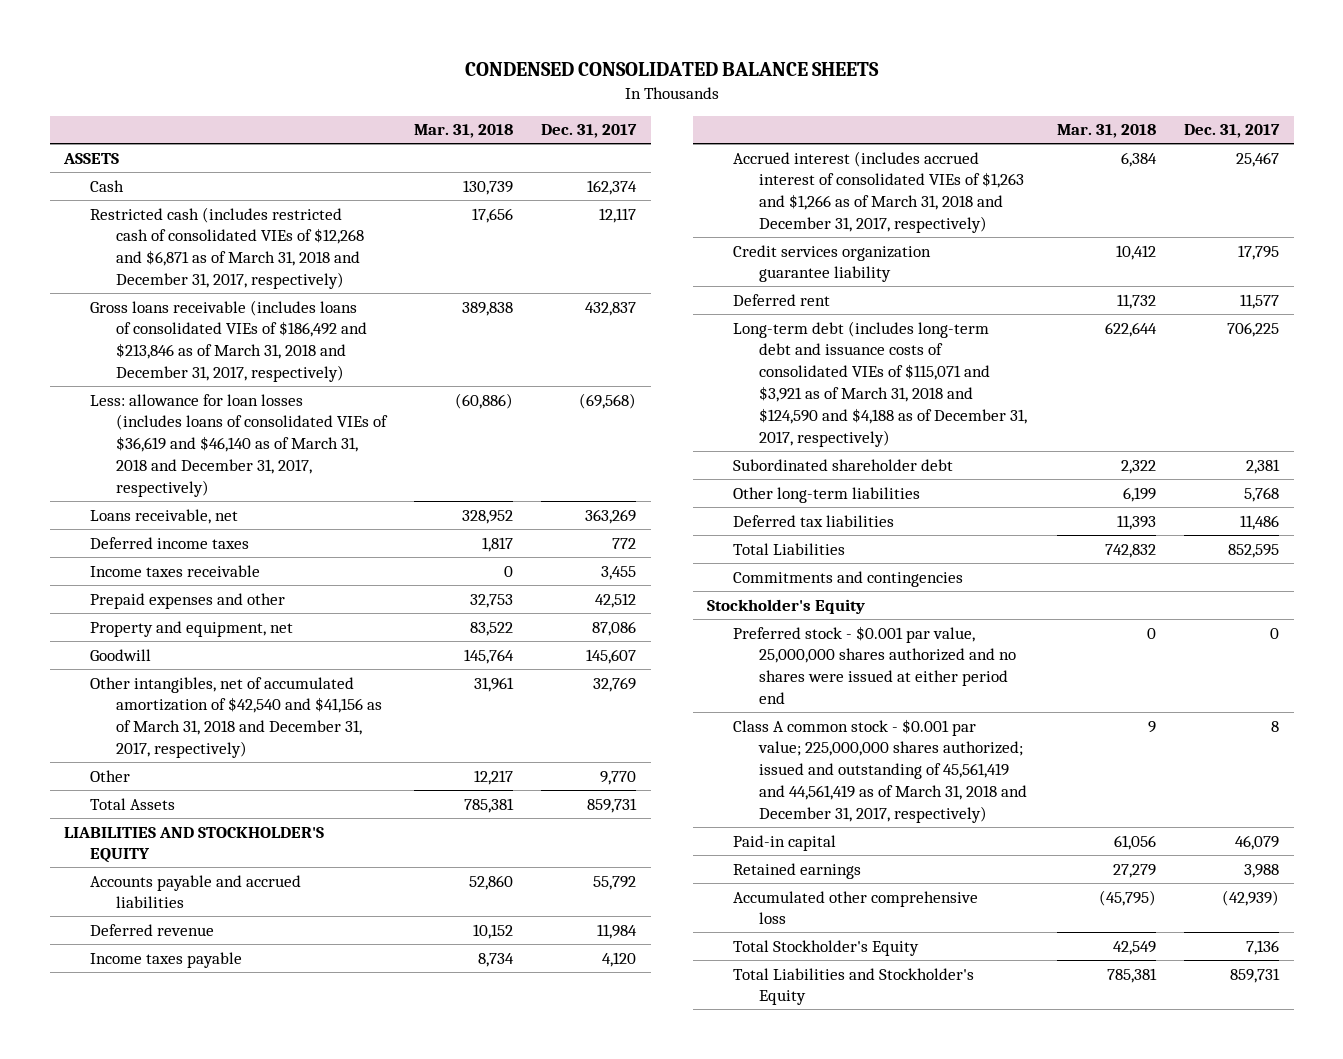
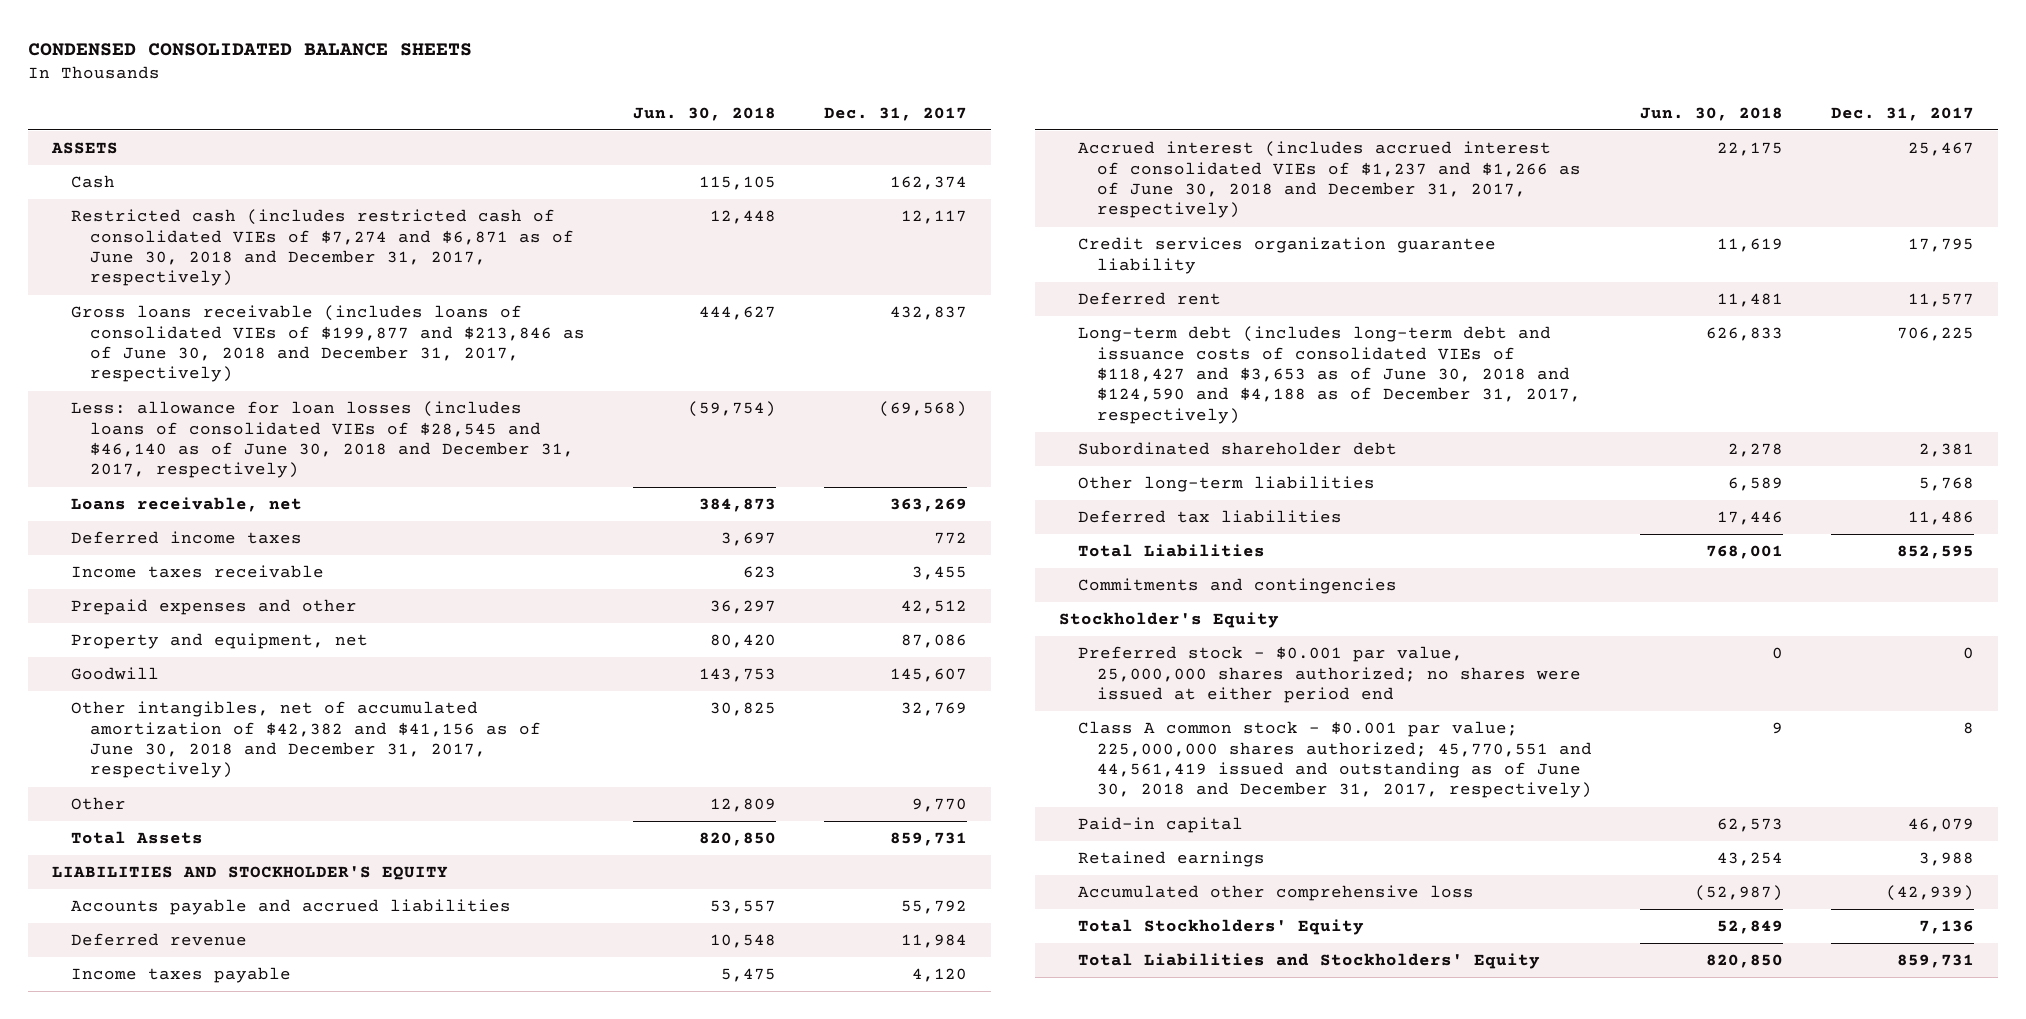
- | Mar. 31, 2018 | Dec. 31, 2017
+ | Jun. 30, 2018 | Dec. 31, 2017
- Restricted cash (includes restricted cash of consolidated VIEs of $12,268 and $6,871 as of March 31, 2018 and December 31, 2017, respectively) | 17,656 | 12,117
- Gross loans receivable (includes loans of consolidated VIEs of $186,492 and $213,846 as of March 31, 2018 and December 31, 2017, respectively) | 389,838 | 432,837
- Less: allowance for loan losses (includes loans of consolidated VIEs of $36,619 and $46,140 as of March 31, 2018 and December 31, 2017, respectively) | (60,886) | (69,568)
+ Restricted cash (includes restricted cash of consolidated VIEs of $7,274 and $6,871 as of June 30, 2018 and December 31, 2017, respectively) | 12,448 | 12,117
+ Gross loans receivable (includes loans of consolidated VIEs of $199,877 and $213,846 as of June 30, 2018 and December 31, 2017, respectively) | 444,627 | 432,837
+ Less: allowance for loan losses (includes loans of consolidated VIEs of $28,545 and $46,140 as of June 30, 2018 and December 31, 2017, respectively) | (59,754) | (69,568)
- Other intangibles, net of accumulated amortization of $42,540 and $41,156 as of March 31, 2018 and December 31, 2017, respectively) | 31,961 | 32,769
+ Other intangibles, net of accumulated amortization of $42,382 and $41,156 as of June 30, 2018 and December 31, 2017, respectively) | 30,825 | 32,769
- Accrued interest (includes accrued interest of consolidated VIEs of $1,263 and $1,266 as of March 31, 2018 and December 31, 2017, respectively) | 6,384 | 25,467
+ Accrued interest (includes accrued interest of consolidated VIEs of $1,237 and $1,266 as of June 30, 2018 and December 31, 2017, respectively) | 22,175 | 25,467
- Long-term debt (includes long-term debt and issuance costs of consolidated VIEs of $115,071 and $3,921 as of March 31, 2018 and $124,590 and $4,188 as of December 31, 2017, respectively) | 622,644 | 706,225
+ Long-term debt (includes long-term debt and issuance costs of consolidated VIEs of $118,427 and $3,653 as of June 30, 2018 and $124,590 and $4,188 as of December 31, 2017, respectively) | 626,833 | 706,225
- Preferred stock - $0.001 par value, 25,000,000 shares authorized and no shares were issued at either period end | 0 | 0
- Class A common stock - $0.001 par value; 225,000,000 shares authorized; issued and outstanding of 45,561,419 and 44,561,419 as of March 31, 2018 and December 31, 2017, respectively) | 9 | 8
+ Preferred stock - $0.001 par value, 25,000,000 shares authorized; no shares were issued at either period end | 0 | 0
+ Class A common stock - $0.001 par value; 225,000,000 shares authorized; 45,770,551 and 44,561,419 issued and outstanding as of June 30, 2018 and December 31, 2017, respectively) | 9 | 8
- Total Stockholder's Equity | 42,549 | 7,136
- Total Liabilities and Stockholder's Equity | 785,381 | 859,731
+ Total Stockholders' Equity | 52,849 | 7,136
+ Total Liabilities and Stockholders' Equity | 820,850 | 859,731

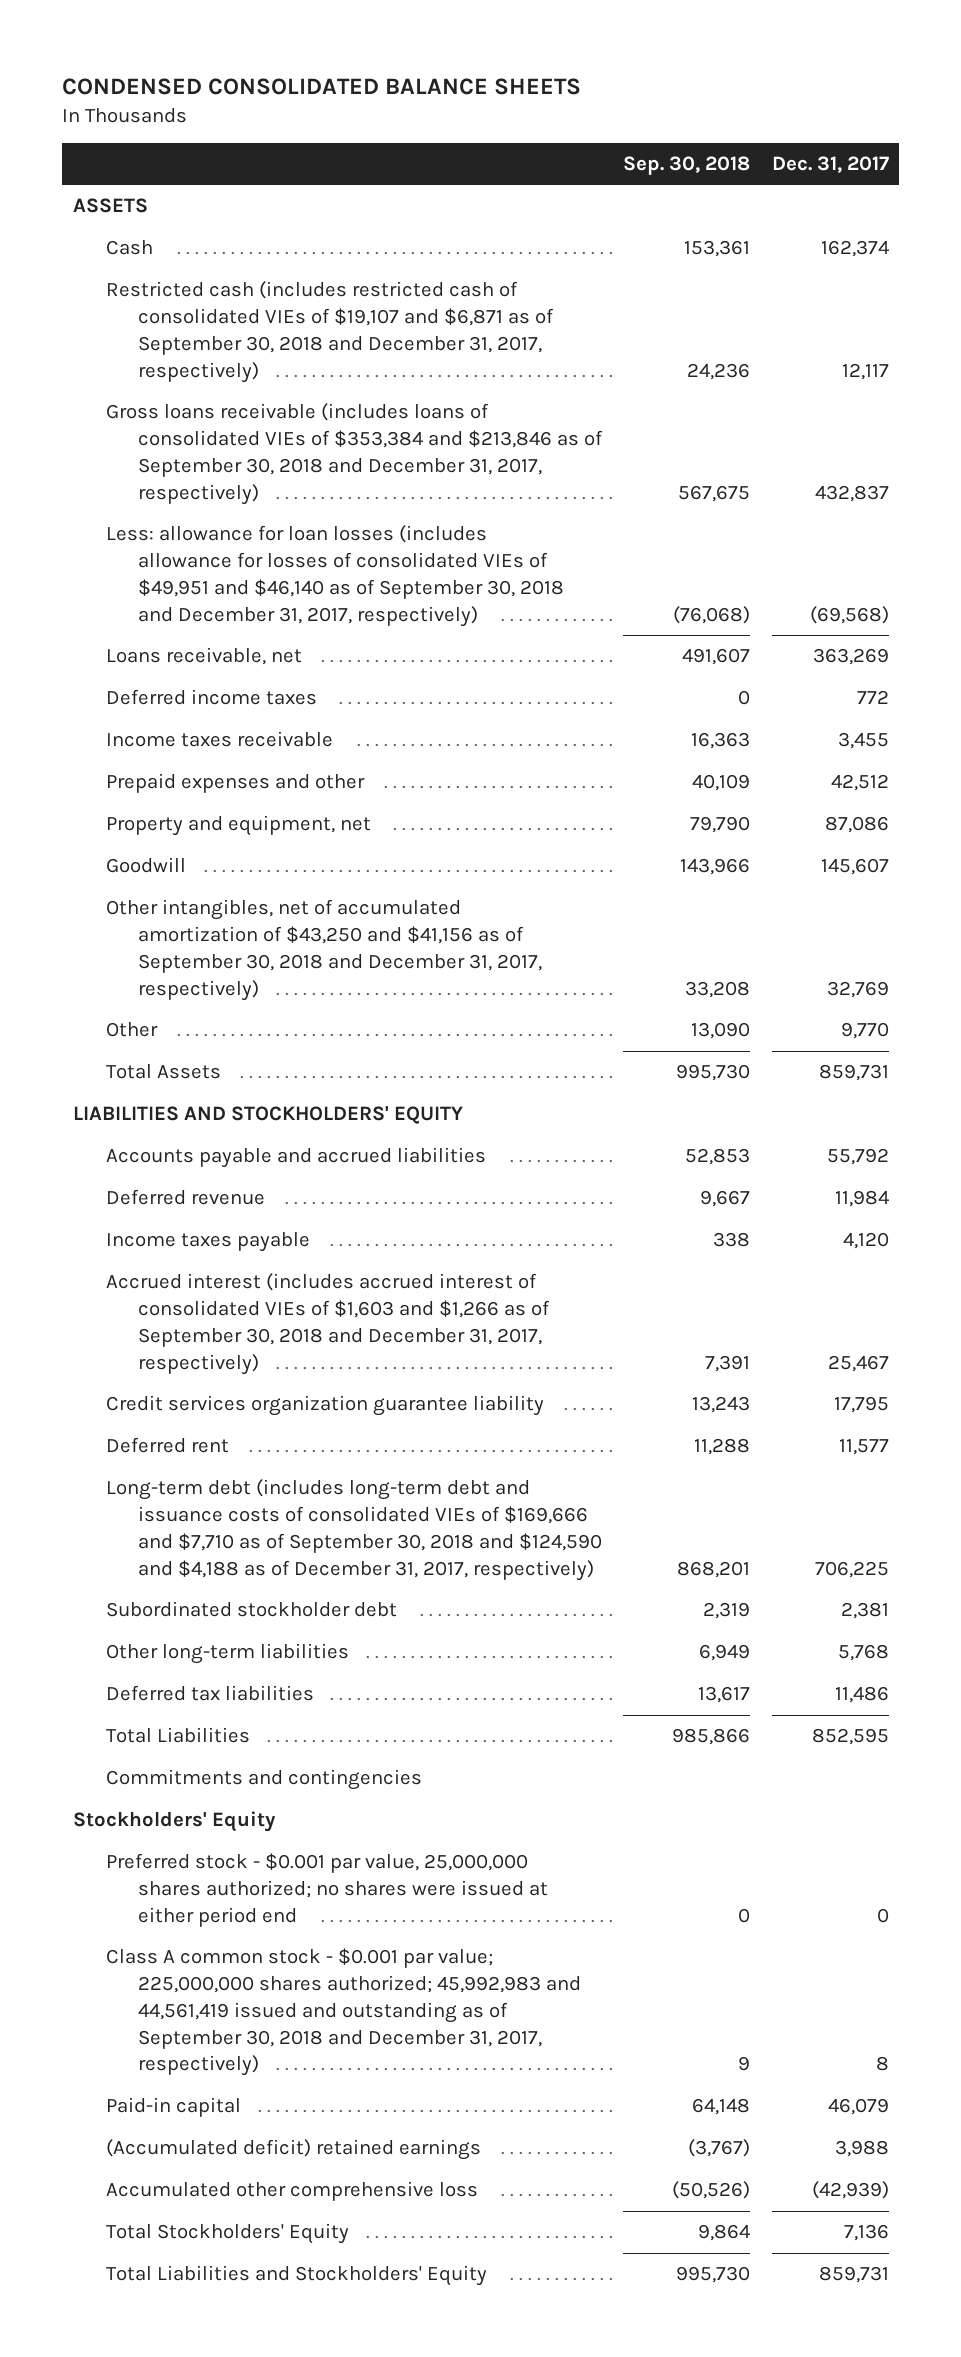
- | Jun. 30, 2018 | Dec. 31, 2017
+ | Sep. 30, 2018 | Dec. 31, 2017
- Restricted cash (includes restricted cash of consolidated VIEs of $7,274 and $6,871 as of June 30, 2018 and December 31, 2017, respectively) | 12,448 | 12,117
- Gross loans receivable (includes loans of consolidated VIEs of $199,877 and $213,846 as of June 30, 2018 and December 31, 2017, respectively) | 444,627 | 432,837
- Less: allowance for loan losses (includes loans of consolidated VIEs of $28,545 and $46,140 as of June 30, 2018 and December 31, 2017, respectively) | (59,754) | (69,568)
+ Restricted cash (includes restricted cash of consolidated VIEs of $19,107 and $6,871 as of September 30, 2018 and December 31, 2017, respectively) | 24,236 | 12,117
+ Gross loans receivable (includes loans of consolidated VIEs of $353,384 and $213,846 as of September 30, 2018 and December 31, 2017, respectively) | 567,675 | 432,837
+ Less: allowance for loan losses (includes allowance for losses of consolidated VIEs of $49,951 and $46,140 as of September 30, 2018 and December 31, 2017, respectively) | (76,068) | (69,568)
- Other intangibles, net of accumulated amortization of $42,382 and $41,156 as of June 30, 2018 and December 31, 2017, respectively) | 30,825 | 32,769
+ Other intangibles, net of accumulated amortization of $43,250 and $41,156 as of September 30, 2018 and December 31, 2017, respectively) | 33,208 | 32,769
- LIABILITIES AND STOCKHOLDER'S EQUITY
+ LIABILITIES AND STOCKHOLDERS' EQUITY
- Accrued interest (includes accrued interest of consolidated VIEs of $1,237 and $1,266 as of June 30, 2018 and December 31, 2017, respectively) | 22,175 | 25,467
+ Accrued interest (includes accrued interest of consolidated VIEs of $1,603 and $1,266 as of September 30, 2018 and December 31, 2017, respectively) | 7,391 | 25,467
- Long-term debt (includes long-term debt and issuance costs of consolidated VIEs of $118,427 and $3,653 as of June 30, 2018 and $124,590 and $4,188 as of December 31, 2017, respectively) | 626,833 | 706,225
- Subordinated shareholder debt | 2,278 | 2,381
+ Long-term debt (includes long-term debt and issuance costs of consolidated VIEs of $169,666 and $7,710 as of September 30, 2018 and $124,590 and $4,188 as of December 31, 2017, respectively) | 868,201 | 706,225
+ Subordinated stockholder debt | 2,319 | 2,381
- Stockholder's Equity
+ Stockholders' Equity
- Class A common stock - $0.001 par value; 225,000,000 shares authorized; 45,770,551 and 44,561,419 issued and outstanding as of June 30, 2018 and December 31, 2017, respectively) | 9 | 8
+ Class A common stock - $0.001 par value; 225,000,000 shares authorized; 45,992,983 and 44,561,419 issued and outstanding as of September 30, 2018 and December 31, 2017, respectively) | 9 | 8
- Retained earnings | 43,254 | 3,988
+ (Accumulated deficit) retained earnings | (3,767) | 3,988

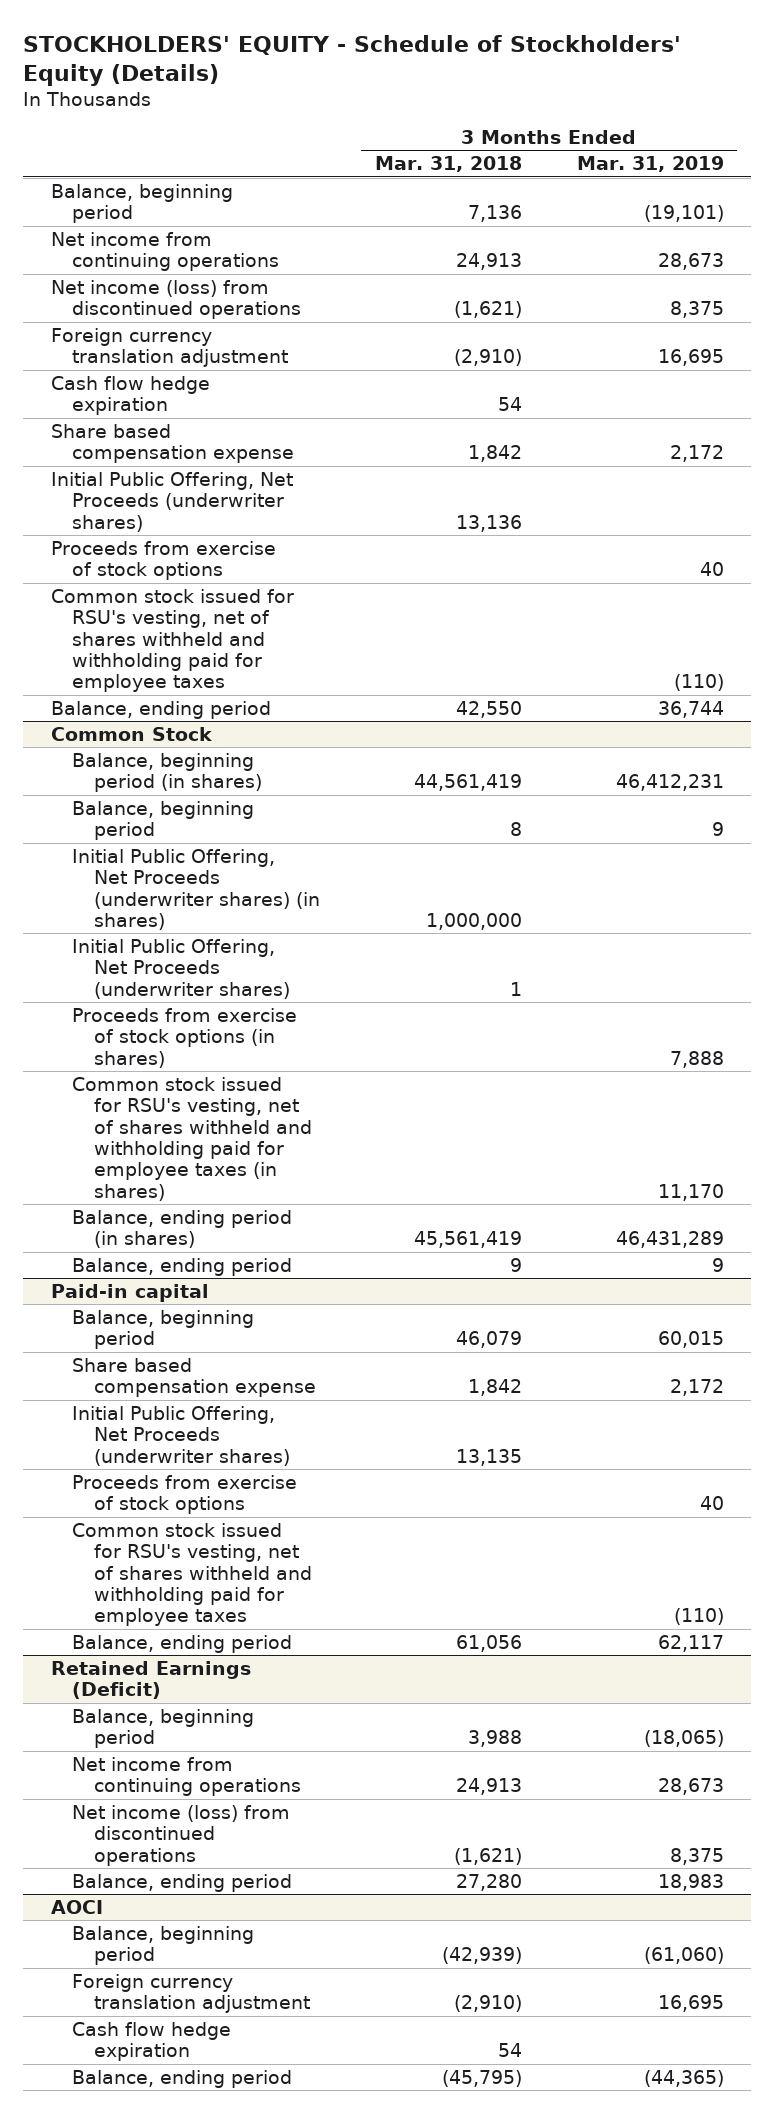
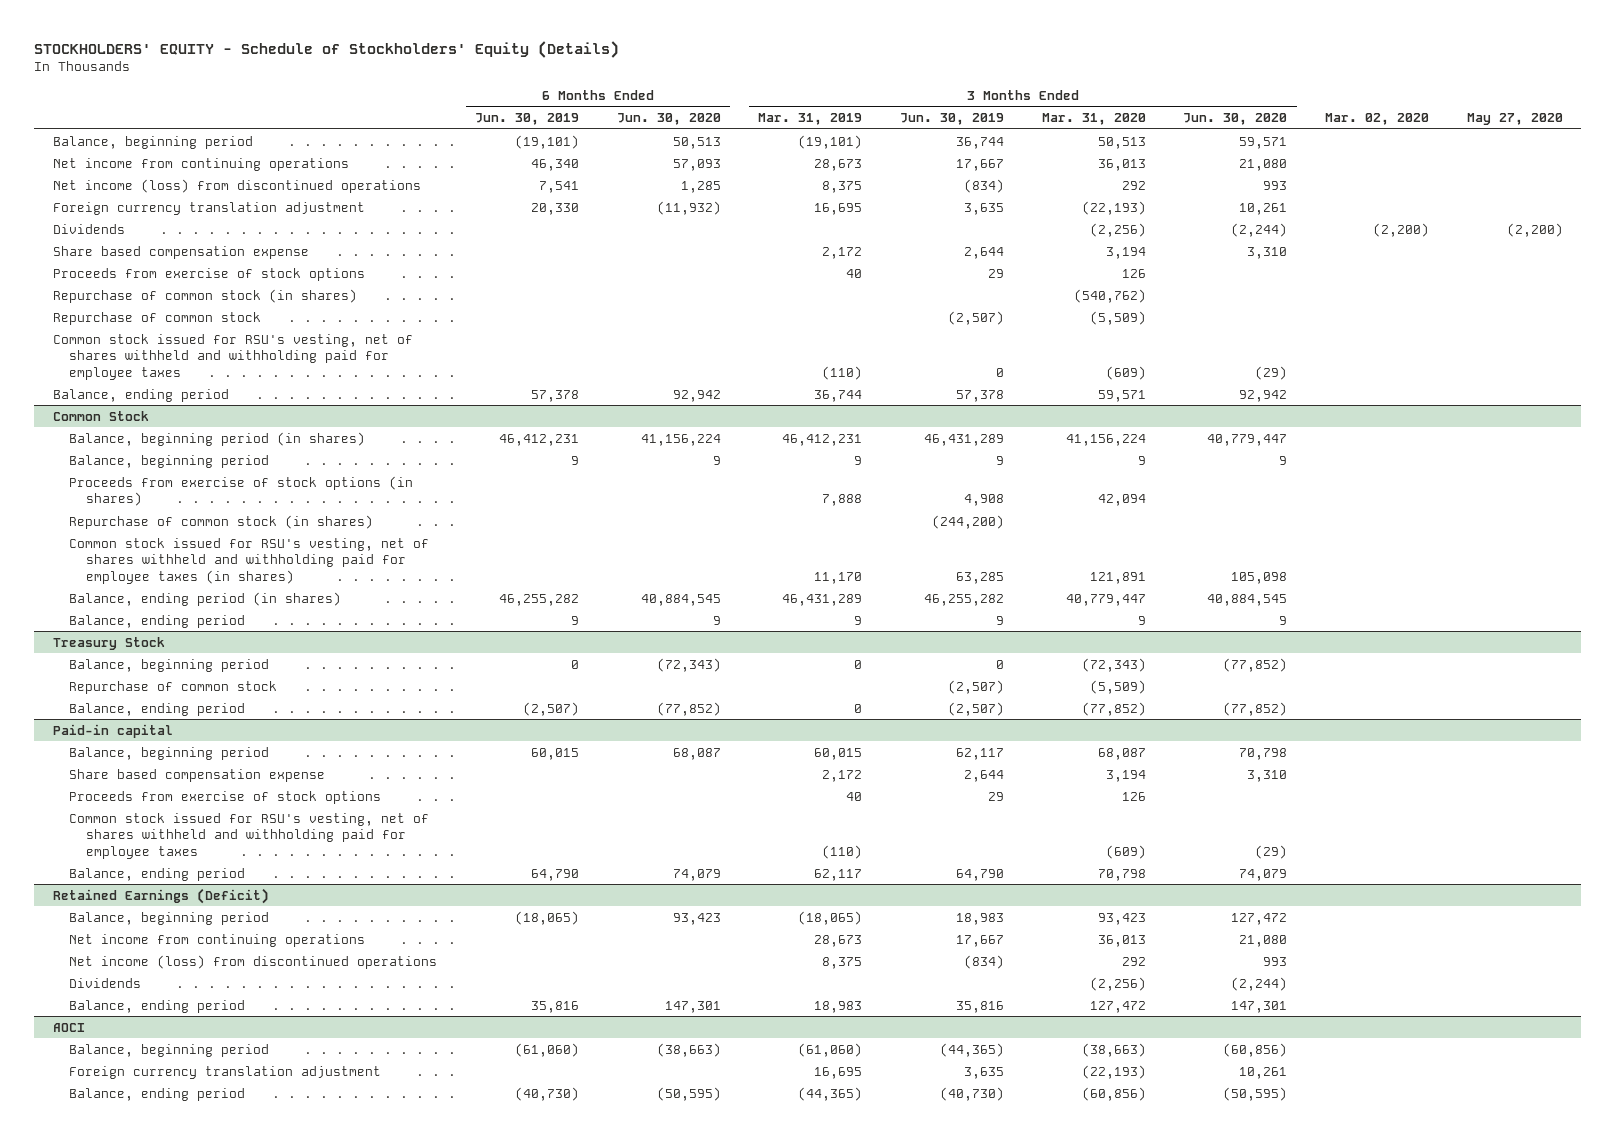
- | 3 Months Ended Mar. 31, 2018 | 3 Months Ended Mar. 31, 2019
+ | 6 Months Ended Jun. 30, 2019 | 6 Months Ended Jun. 30, 2020 | 3 Months Ended Mar. 31, 2019 | 3 Months Ended Jun. 30, 2019 | 3 Months Ended Mar. 31, 2020 | 3 Months Ended Jun. 30, 2020 | Mar. 02, 2020 | May 27, 2020
- Cash flow hedge expiration | 54 |
+ Dividends | | | | | (2,256) | (2,244) | (2,200) | (2,200)
- Initial Public Offering, Net Proceeds (underwriter shares) | 13,136 |
+ Repurchase of common stock (in shares) | | | | | (540,762) | | |
+ Repurchase of common stock | | | | (2,507) | (5,509) | | |
@ Common Stock
- Initial Public Offering, Net Proceeds (underwriter shares) (in shares) | 1,000,000 |
- Initial Public Offering, Net Proceeds (underwriter shares) | 1 |
+ Repurchase of common stock (in shares) | | | | (244,200) | | | |
+ Treasury Stock
+ Balance, beginning period | 0 | (72,343) | 0 | 0 | (72,343) | (77,852) | |
+ Repurchase of common stock | | | | (2,507) | (5,509) | | |
+ Balance, ending period | (2,507) | (77,852) | 0 | (2,507) | (77,852) | (77,852) | |
@ Paid-in capital
- Initial Public Offering, Net Proceeds (underwriter shares) | 13,135 |
@ Retained Earnings (Deficit)
+ Dividends | | | | | (2,256) | (2,244) | |
@ AOCI
- Cash flow hedge expiration | 54 |

